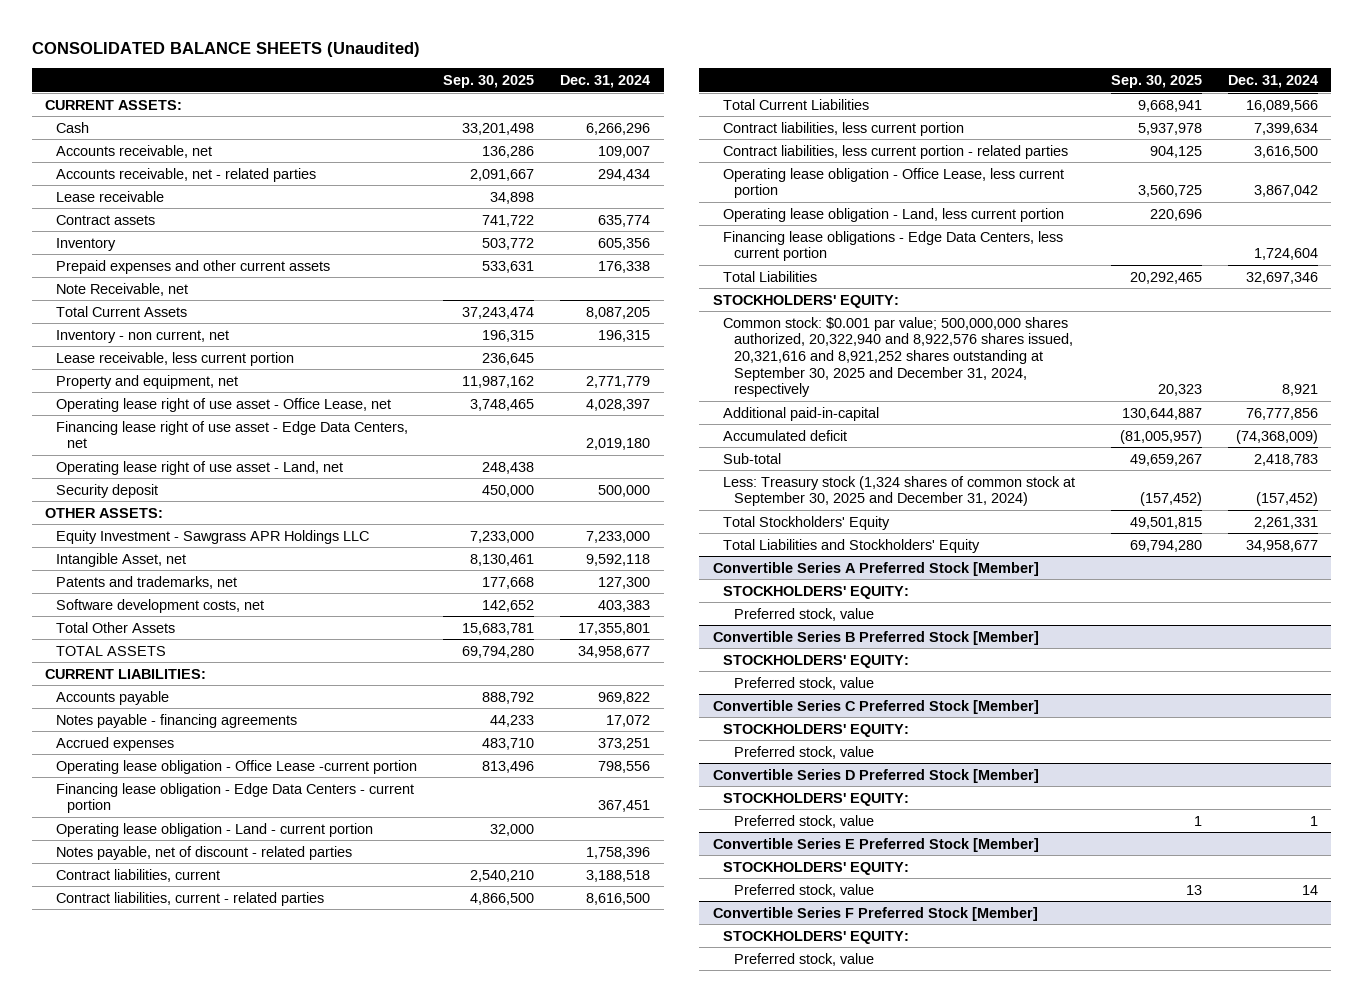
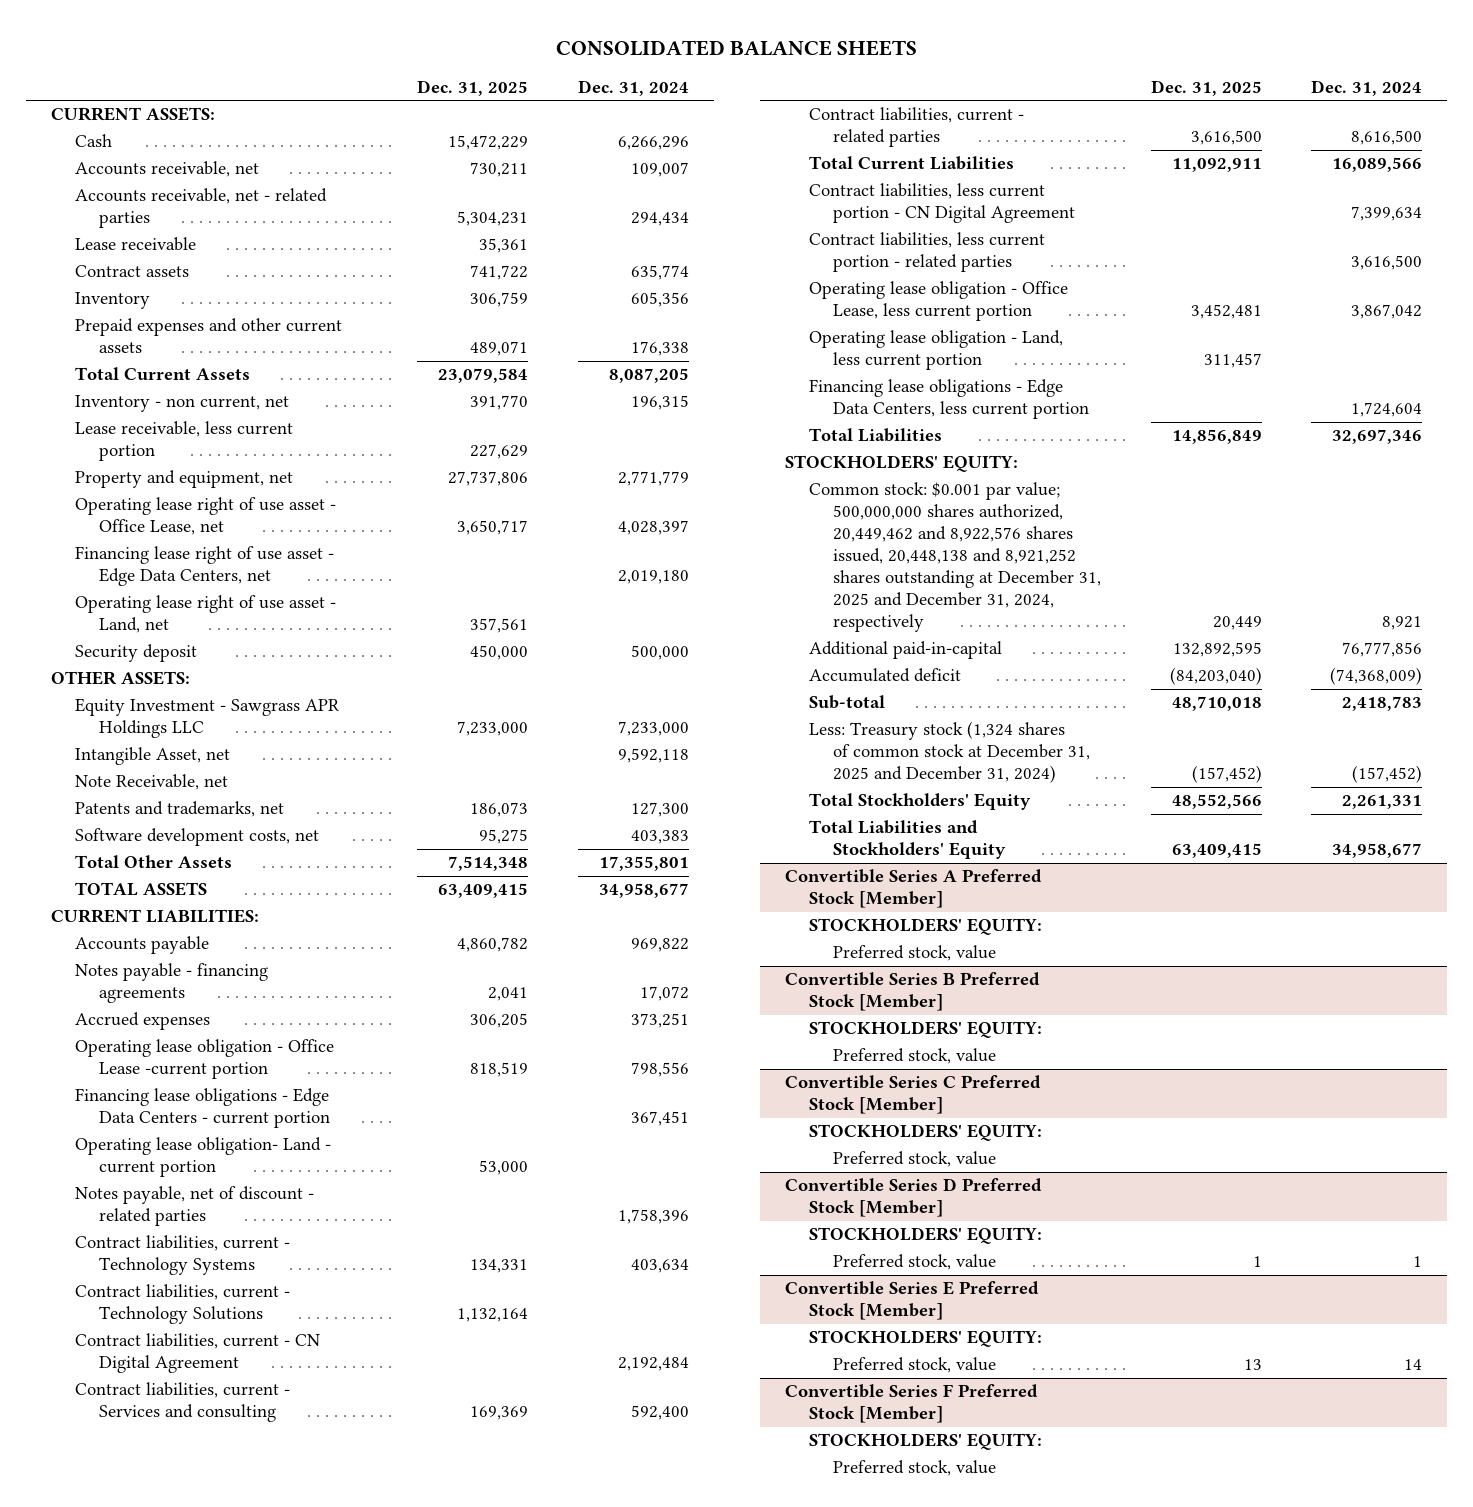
- CONSOLIDATED BALANCE SHEETS (Unaudited)
+ CONSOLIDATED BALANCE SHEETS
- | Sep. 30, 2025 | Dec. 31, 2024
+ | Dec. 31, 2025 | Dec. 31, 2024
moved down: Note Receivable, net
- Financing lease obligation - Edge Data Centers - current portion | | 367,451
- Operating lease obligation - Land - current portion | 32,000 |
+ Financing lease obligations - Edge Data Centers - current portion | | 367,451
+ Operating lease obligation- Land - current portion | 53,000 |
- Contract liabilities, current | 2,540,210 | 3,188,518
+ Contract liabilities, current - Technology Systems | 134,331 | 403,634
+ Contract liabilities, current - Technology Solutions | 1,132,164 |
+ Contract liabilities, current - CN Digital Agreement | | 2,192,484
+ Contract liabilities, current - Services and consulting | 169,369 | 592,400
- Contract liabilities, less current portion | 5,937,978 | 7,399,634
+ Contract liabilities, less current portion - CN Digital Agreement | | 7,399,634
- Common stock: $0.001 par value; 500,000,000 shares authorized, 20,322,940 and 8,922,576 shares issued, 20,321,616 and 8,921,252 shares outstanding at September 30, 2025 and December 31, 2024, respectively | 20,323 | 8,921
+ Common stock: $0.001 par value; 500,000,000 shares authorized, 20,449,462 and 8,922,576 shares issued, 20,448,138 and 8,921,252 shares outstanding at December 31, 2025 and December 31, 2024, respectively | 20,449 | 8,921
- Less: Treasury stock (1,324 shares of common stock at September 30, 2025 and December 31, 2024) | (157,452) | (157,452)
+ Less: Treasury stock (1,324 shares of common stock at December 31, 2025 and December 31, 2024) | (157,452) | (157,452)

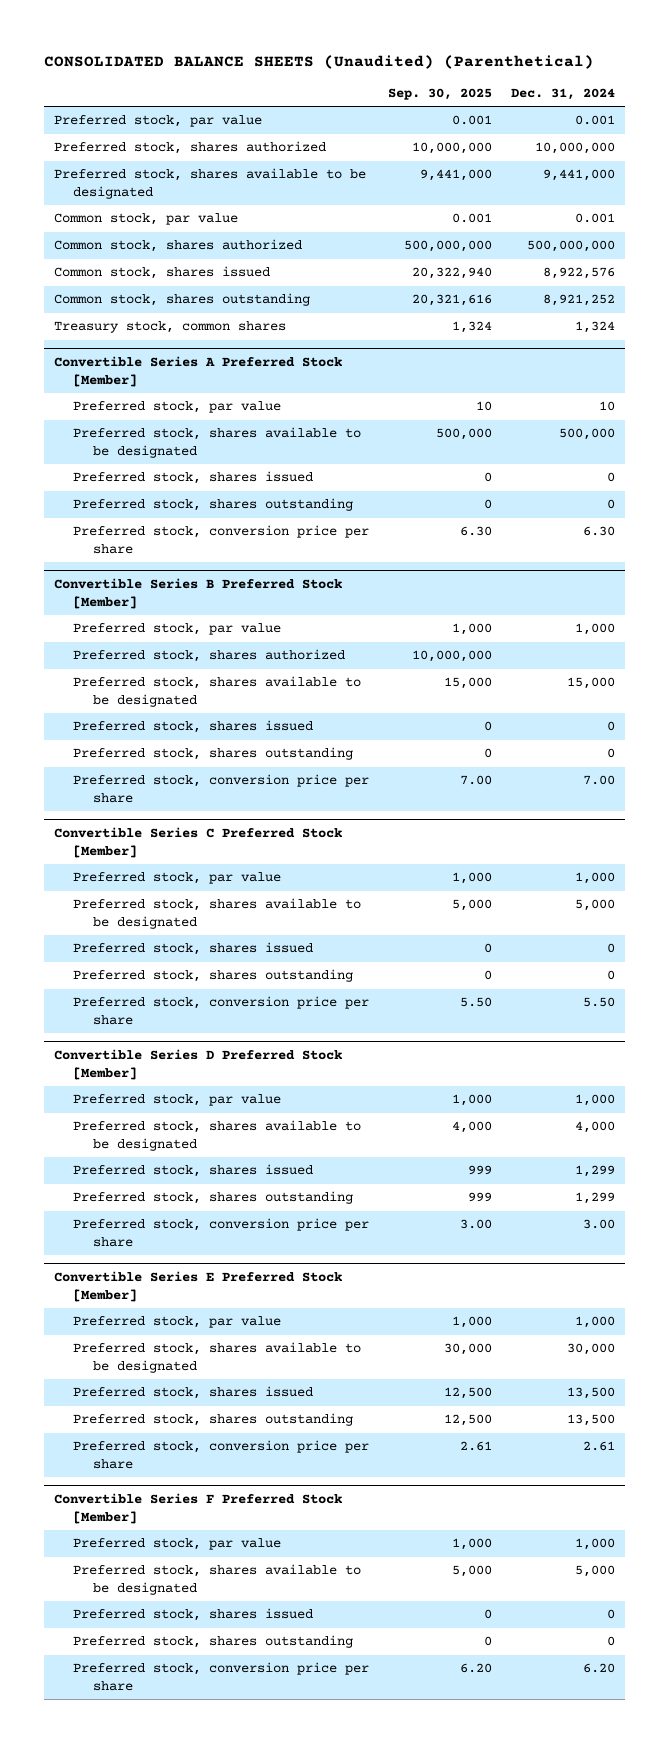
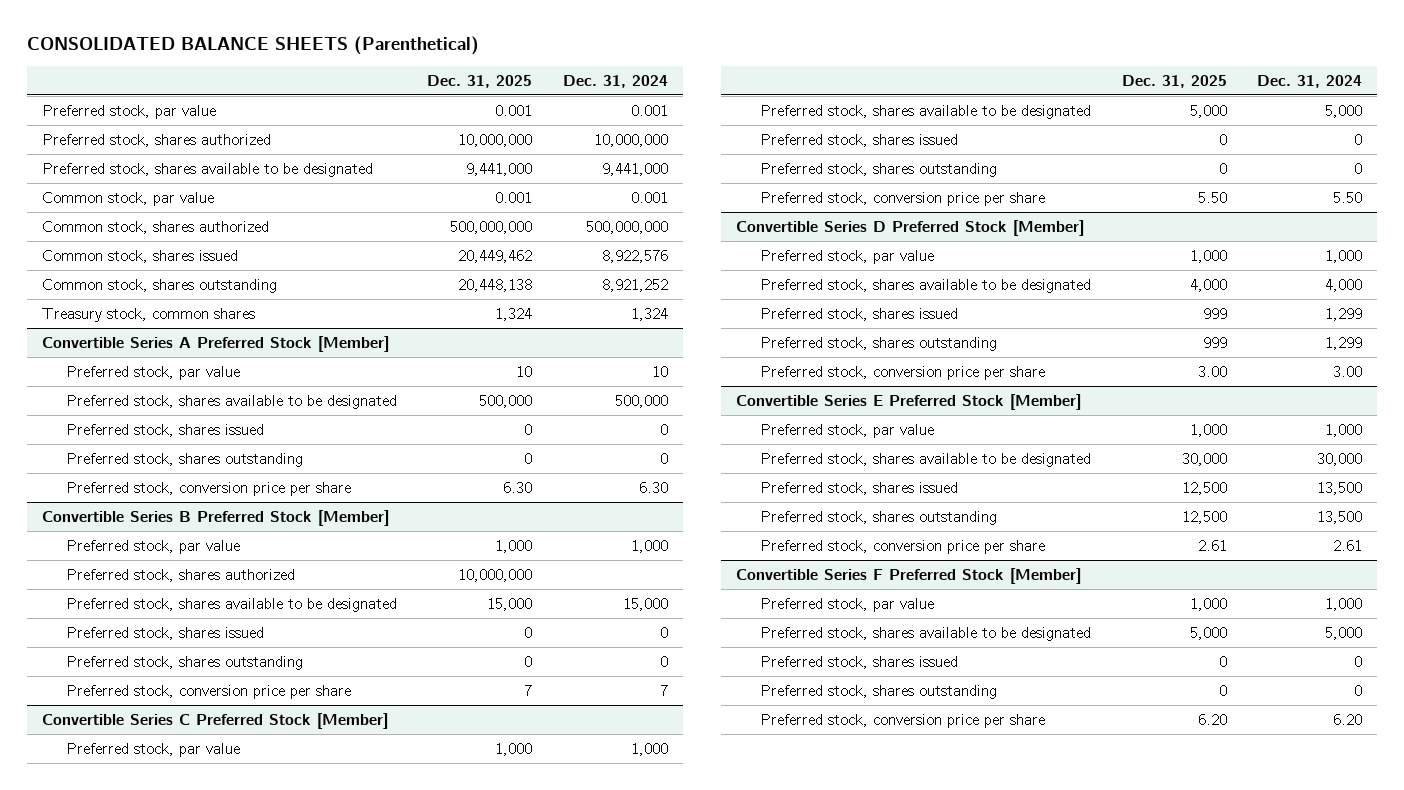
- CONSOLIDATED BALANCE SHEETS (Unaudited) (Parenthetical)
+ CONSOLIDATED BALANCE SHEETS (Parenthetical)
- | Sep. 30, 2025 | Dec. 31, 2024
+ | Dec. 31, 2025 | Dec. 31, 2024
@ Convertible Series B Preferred Stock [Member]
- Preferred stock, conversion price per share | 7.00 | 7.00
+ Preferred stock, conversion price per share | 7 | 7

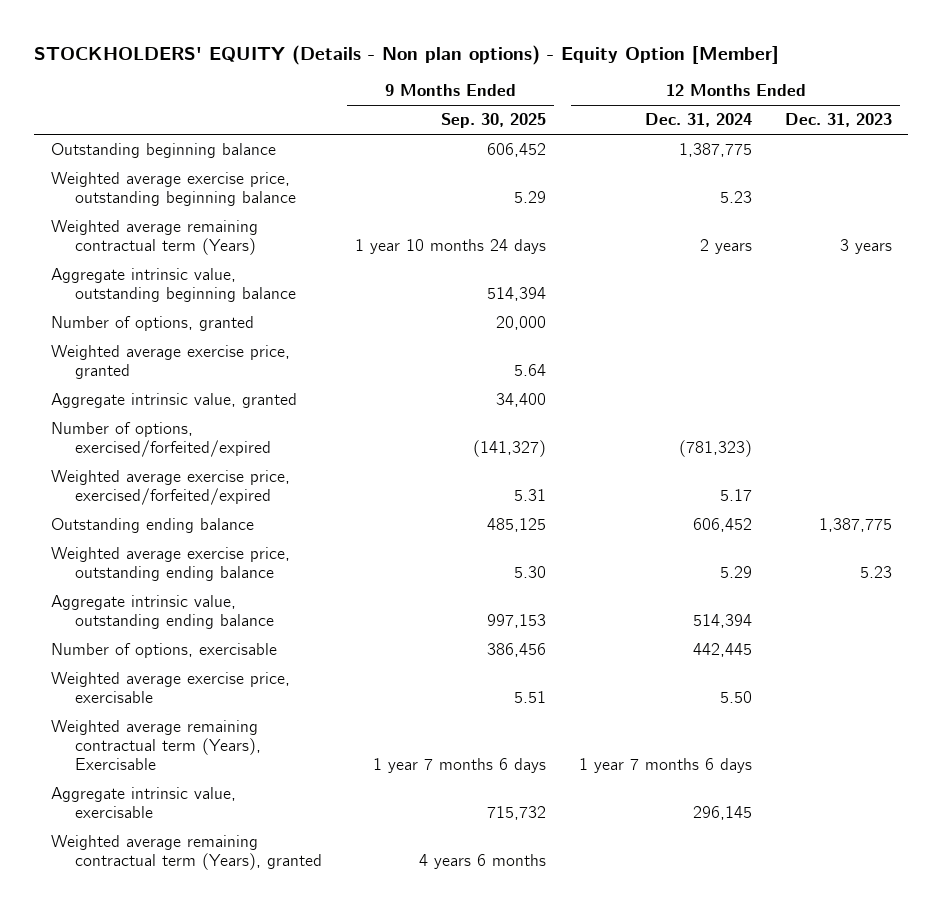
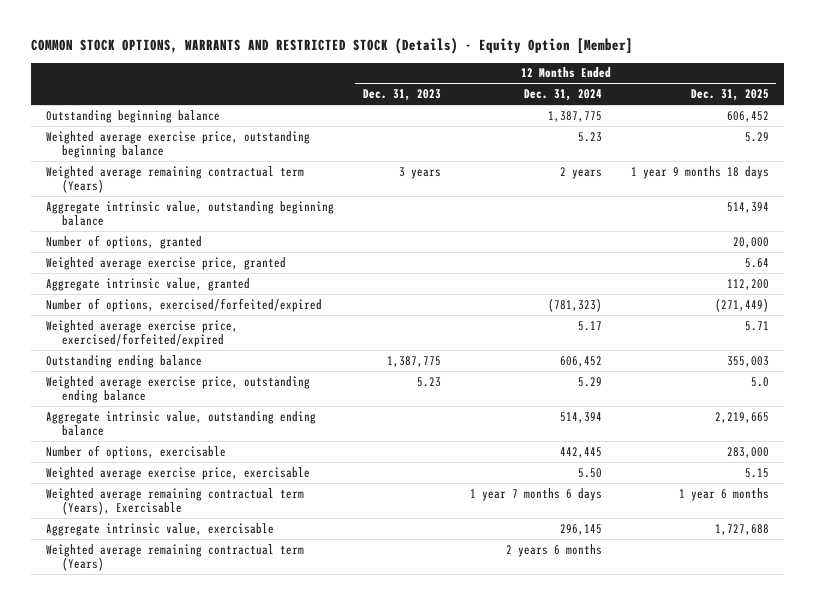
- STOCKHOLDERS' EQUITY (Details - Non plan options) - Equity Option [Member]
+ COMMON STOCK OPTIONS, WARRANTS AND RESTRICTED STOCK (Details) - Equity Option [Member]
- | 9 Months Ended Sep. 30, 2025 | 12 Months Ended Dec. 31, 2024 | 12 Months Ended Dec. 31, 2023
+ | 12 Months Ended Dec. 31, 2023 | 12 Months Ended Dec. 31, 2024 | 12 Months Ended Dec. 31, 2025
- Weighted average remaining contractual term (Years), granted | 4 years 6 months | |
+ Weighted average remaining contractual term (Years) | | 2 years 6 months |

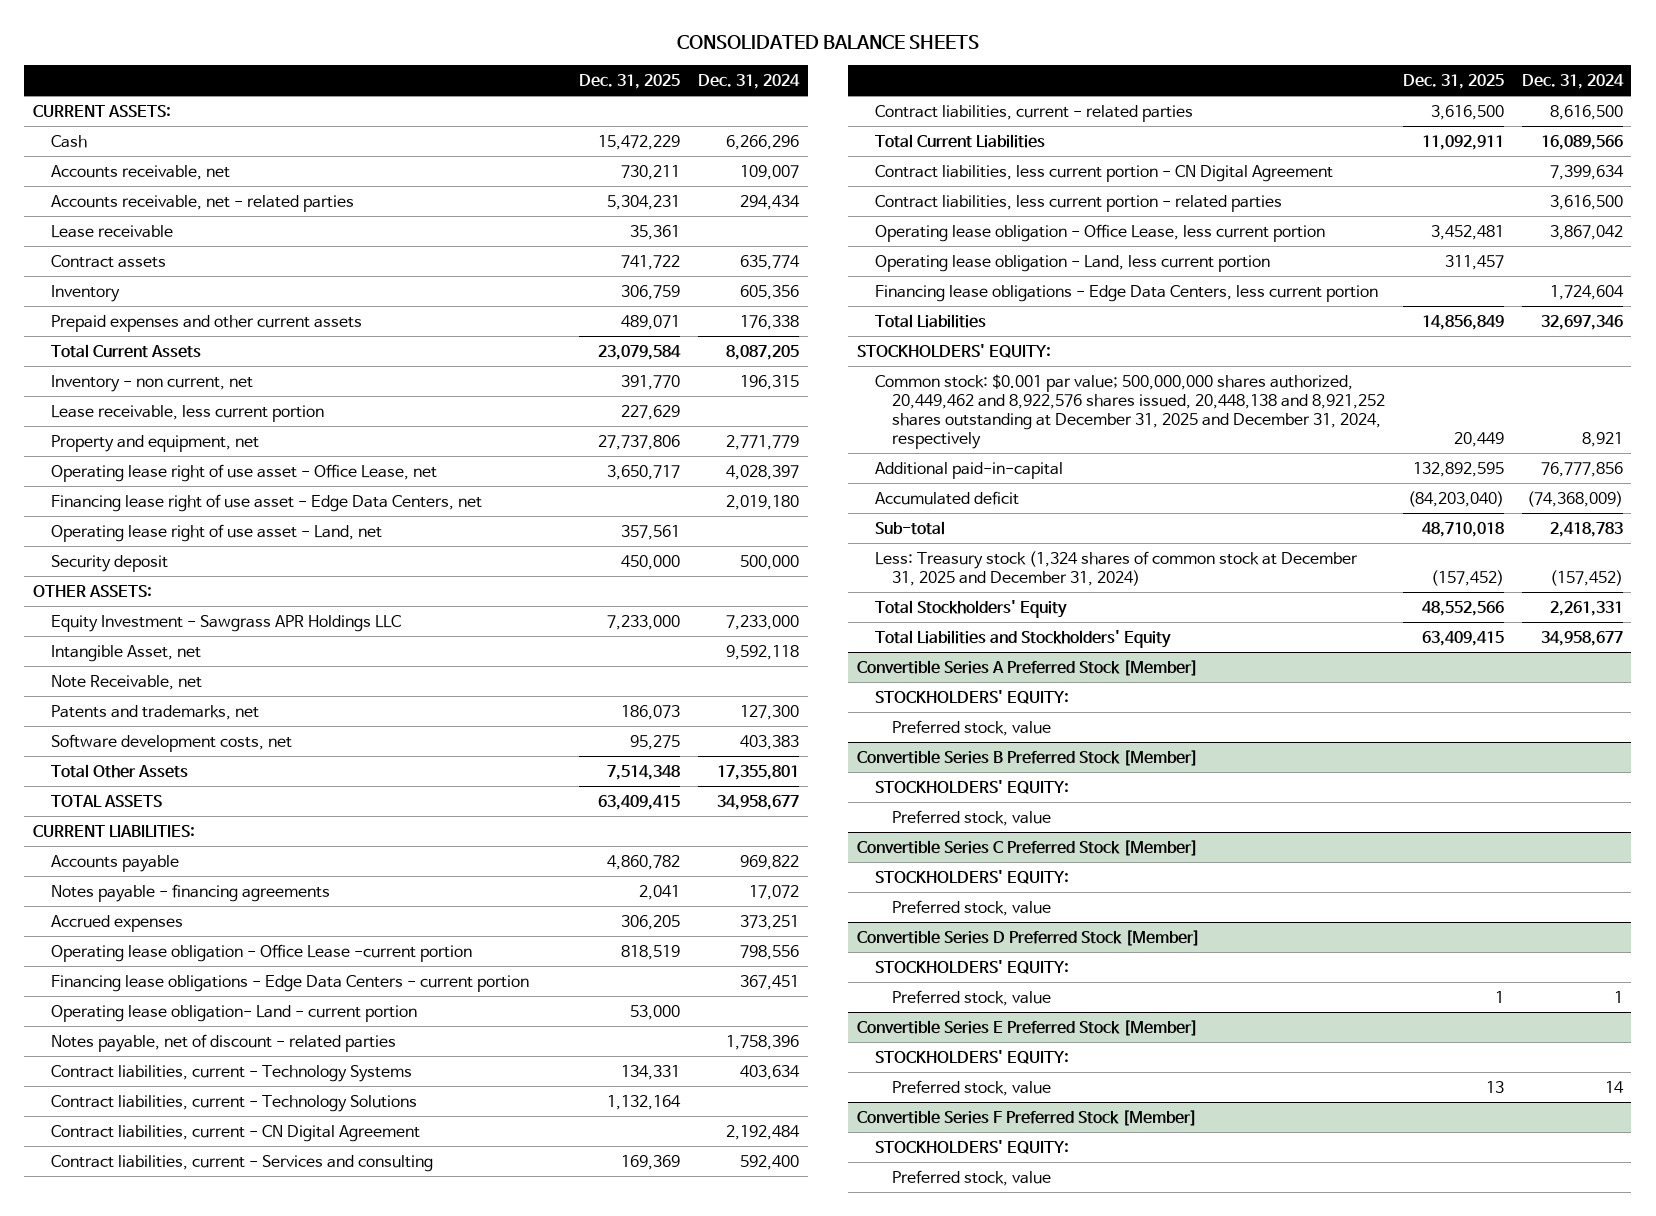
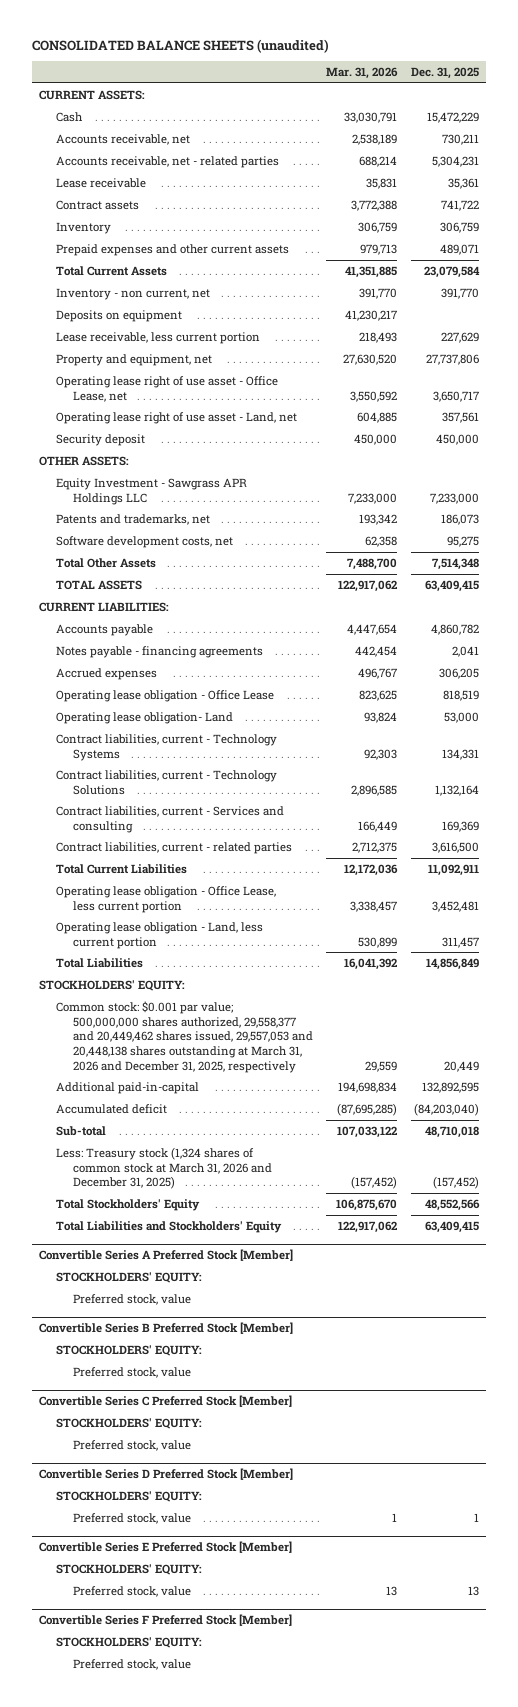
- CONSOLIDATED BALANCE SHEETS
+ CONSOLIDATED BALANCE SHEETS (unaudited)
- | Dec. 31, 2025 | Dec. 31, 2024
+ | Mar. 31, 2026 | Dec. 31, 2025
+ Deposits on equipment | 41,230,217 |
- Financing lease right of use asset - Edge Data Centers, net | | 2,019,180
- Intangible Asset, net | | 9,592,118
- Note Receivable, net
- Operating lease obligation - Office Lease -current portion | 818,519 | 798,556
- Financing lease obligations - Edge Data Centers - current portion | | 367,451
- Operating lease obligation- Land - current portion | 53,000 |
- Notes payable, net of discount - related parties | | 1,758,396
+ Operating lease obligation - Office Lease | 823,625 | 818,519
+ Operating lease obligation- Land | 93,824 | 53,000
- Contract liabilities, current - CN Digital Agreement | | 2,192,484
- Contract liabilities, less current portion - CN Digital Agreement | | 7,399,634
- Contract liabilities, less current portion - related parties | | 3,616,500
- Financing lease obligations - Edge Data Centers, less current portion | | 1,724,604
- Common stock: $0.001 par value; 500,000,000 shares authorized, 20,449,462 and 8,922,576 shares issued, 20,448,138 and 8,921,252 shares outstanding at December 31, 2025 and December 31, 2024, respectively | 20,449 | 8,921
+ Common stock: $0.001 par value; 500,000,000 shares authorized, 29,558,377 and 20,449,462 shares issued, 29,557,053 and 20,448,138 shares outstanding at March 31, 2026 and December 31, 2025, respectively | 29,559 | 20,449
- Less: Treasury stock (1,324 shares of common stock at December 31, 2025 and December 31, 2024) | (157,452) | (157,452)
+ Less: Treasury stock (1,324 shares of common stock at March 31, 2026 and December 31, 2025) | (157,452) | (157,452)

